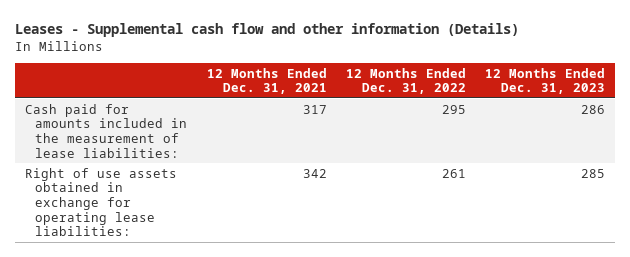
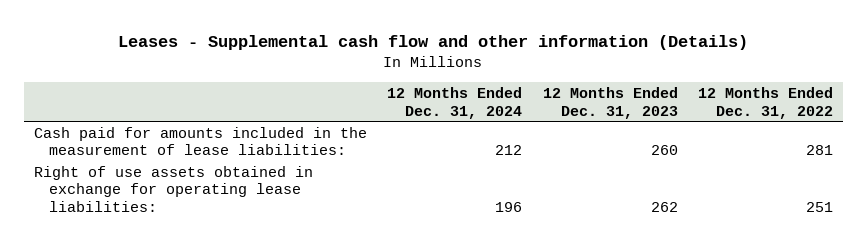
- | 12 Months Ended Dec. 31, 2021 | 12 Months Ended Dec. 31, 2022 | 12 Months Ended Dec. 31, 2023
+ | 12 Months Ended Dec. 31, 2024 | 12 Months Ended Dec. 31, 2023 | 12 Months Ended Dec. 31, 2022
- Cash paid for amounts included in the measurement of lease liabilities: | 317 | 295 | 286
- Right of use assets obtained in exchange for operating lease liabilities: | 342 | 261 | 285
+ Cash paid for amounts included in the measurement of lease liabilities: | 212 | 260 | 281
+ Right of use assets obtained in exchange for operating lease liabilities: | 196 | 262 | 251

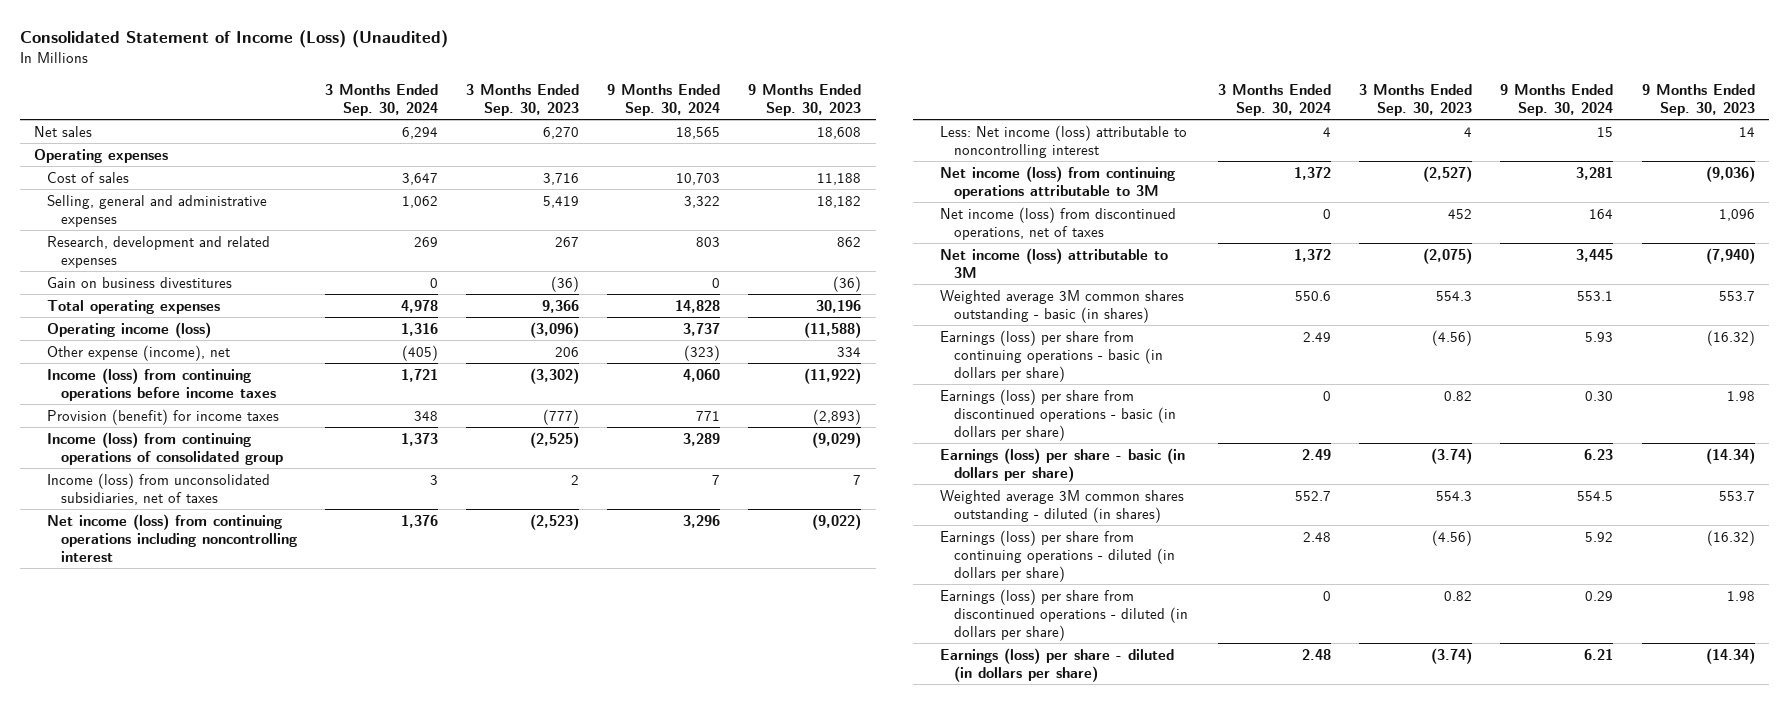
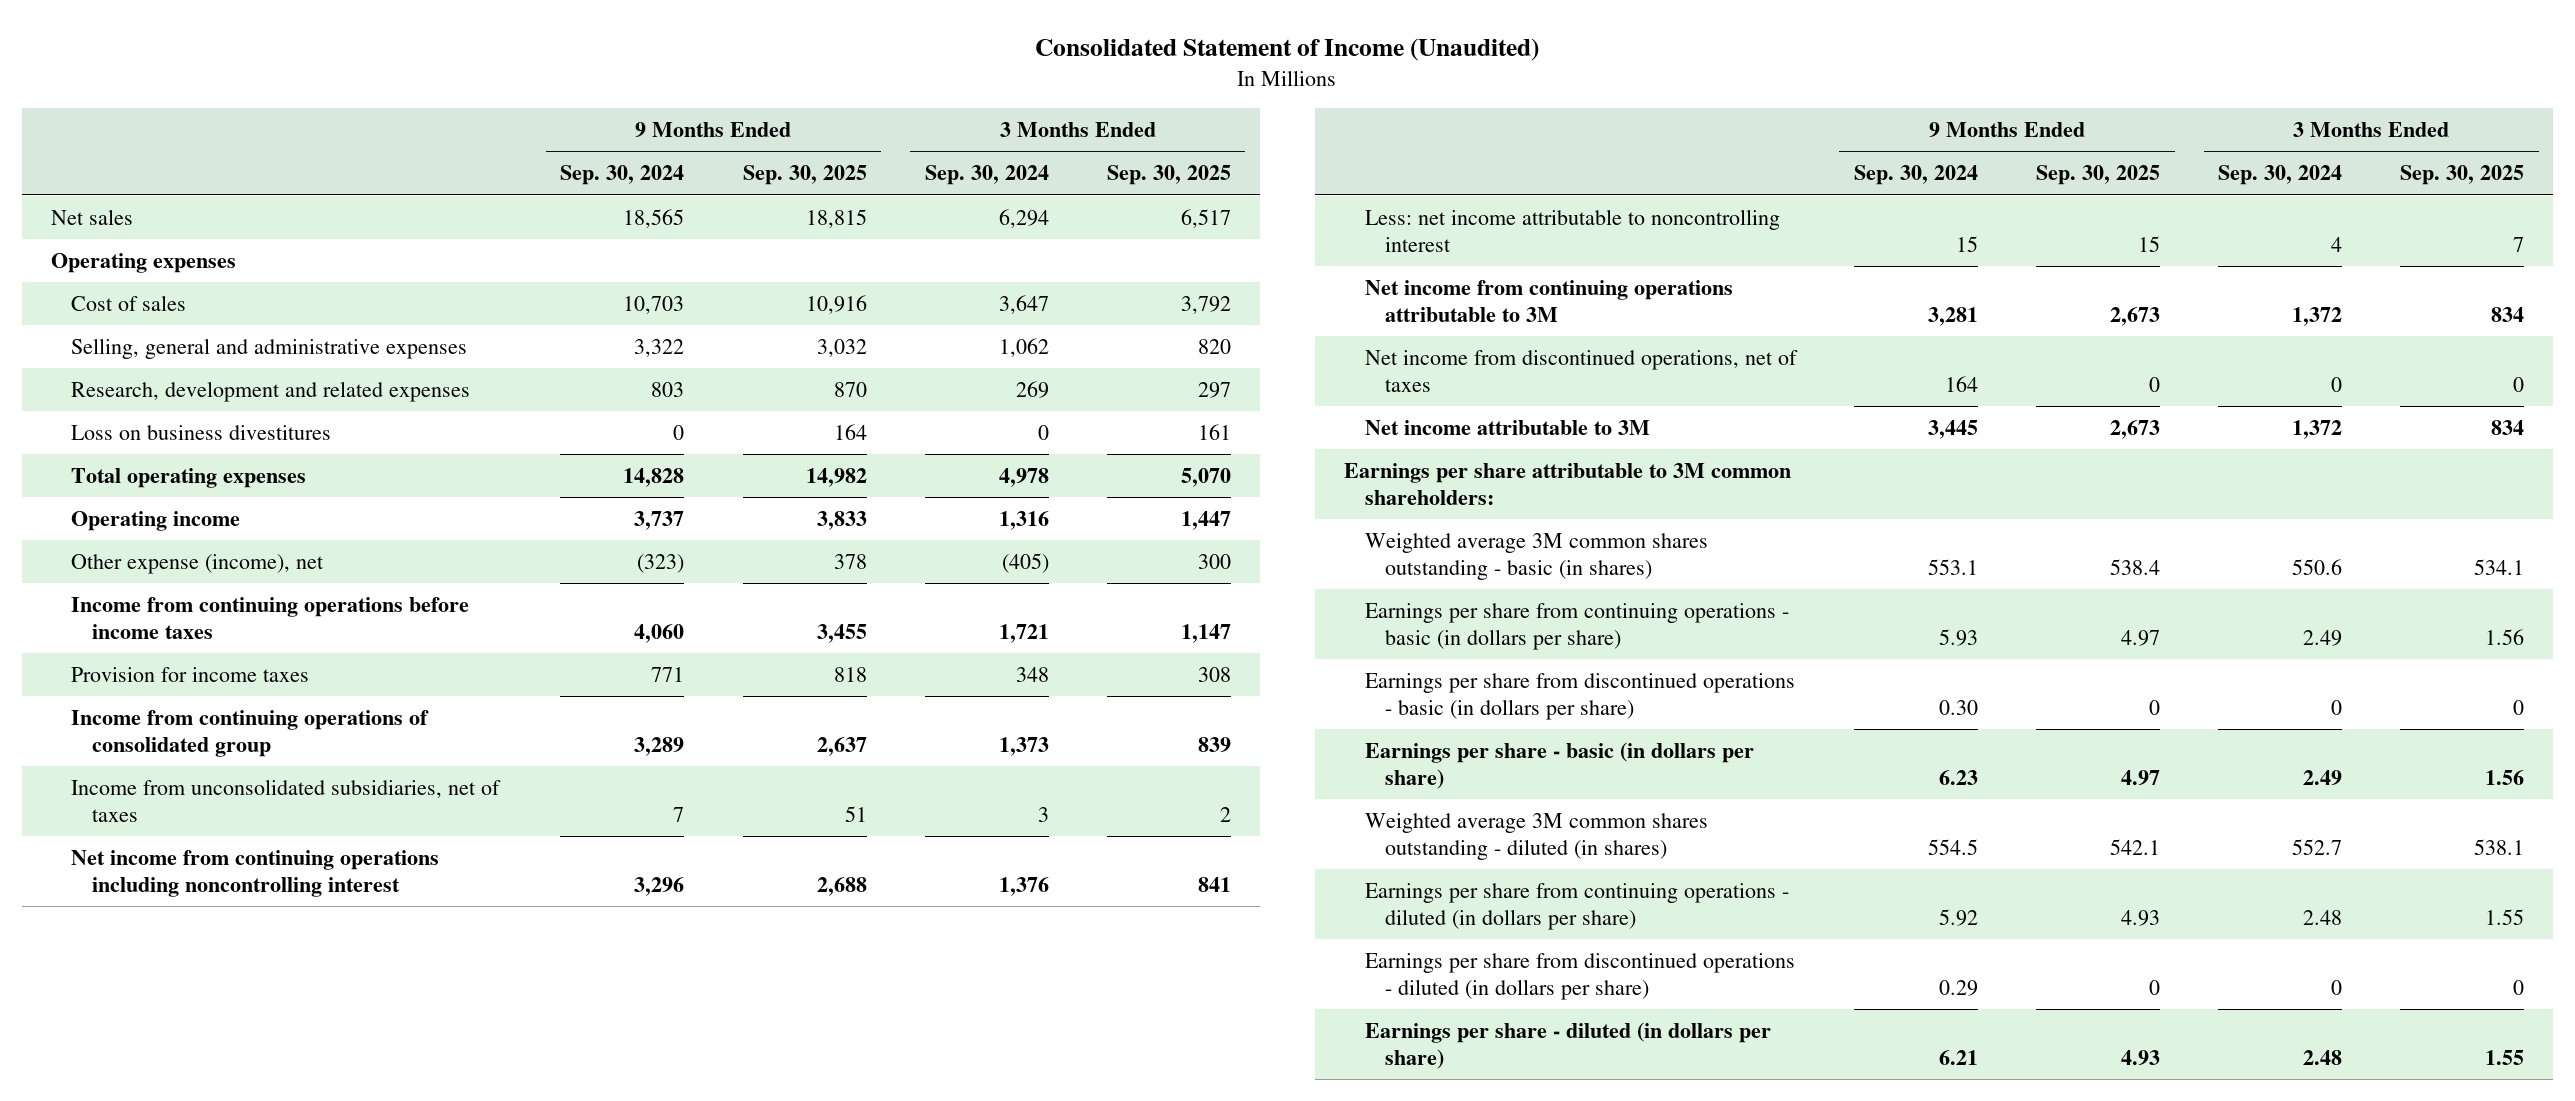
- Consolidated Statement of Income (Loss) (Unaudited)
+ Consolidated Statement of Income (Unaudited)
- | 3 Months Ended Sep. 30, 2024 | 3 Months Ended Sep. 30, 2023 | 9 Months Ended Sep. 30, 2024 | 9 Months Ended Sep. 30, 2023
+ | 9 Months Ended Sep. 30, 2024 | 9 Months Ended Sep. 30, 2025 | 3 Months Ended Sep. 30, 2024 | 3 Months Ended Sep. 30, 2025
- Gain on business divestitures | 0 | (36) | 0 | (36)
+ Loss on business divestitures | 0 | 164 | 0 | 161
- Operating income (loss) | 1,316 | (3,096) | 3,737 | (11,588)
+ Operating income | 3,737 | 3,833 | 1,316 | 1,447
- Income (loss) from continuing operations before income taxes | 1,721 | (3,302) | 4,060 | (11,922)
- Provision (benefit) for income taxes | 348 | (777) | 771 | (2,893)
- Income (loss) from continuing operations of consolidated group | 1,373 | (2,525) | 3,289 | (9,029)
- Income (loss) from unconsolidated subsidiaries, net of taxes | 3 | 2 | 7 | 7
- Net income (loss) from continuing operations including noncontrolling interest | 1,376 | (2,523) | 3,296 | (9,022)
- Less: Net income (loss) attributable to noncontrolling interest | 4 | 4 | 15 | 14
- Net income (loss) from continuing operations attributable to 3M | 1,372 | (2,527) | 3,281 | (9,036)
- Net income (loss) from discontinued operations, net of taxes | 0 | 452 | 164 | 1,096
- Net income (loss) attributable to 3M | 1,372 | (2,075) | 3,445 | (7,940)
+ Income from continuing operations before income taxes | 4,060 | 3,455 | 1,721 | 1,147
+ Provision for income taxes | 771 | 818 | 348 | 308
+ Income from continuing operations of consolidated group | 3,289 | 2,637 | 1,373 | 839
+ Income from unconsolidated subsidiaries, net of taxes | 7 | 51 | 3 | 2
+ Net income from continuing operations including noncontrolling interest | 3,296 | 2,688 | 1,376 | 841
+ Less: net income attributable to noncontrolling interest | 15 | 15 | 4 | 7
+ Net income from continuing operations attributable to 3M | 3,281 | 2,673 | 1,372 | 834
+ Net income from discontinued operations, net of taxes | 164 | 0 | 0 | 0
+ Net income attributable to 3M | 3,445 | 2,673 | 1,372 | 834
+ Earnings per share attributable to 3M common shareholders:
- Earnings (loss) per share from continuing operations - basic (in dollars per share) | 2.49 | (4.56) | 5.93 | (16.32)
- Earnings (loss) per share from discontinued operations - basic (in dollars per share) | 0 | 0.82 | 0.30 | 1.98
- Earnings (loss) per share - basic (in dollars per share) | 2.49 | (3.74) | 6.23 | (14.34)
+ Earnings per share from continuing operations - basic (in dollars per share) | 5.93 | 4.97 | 2.49 | 1.56
+ Earnings per share from discontinued operations - basic (in dollars per share) | 0.30 | 0 | 0 | 0
+ Earnings per share - basic (in dollars per share) | 6.23 | 4.97 | 2.49 | 1.56
- Earnings (loss) per share from continuing operations - diluted (in dollars per share) | 2.48 | (4.56) | 5.92 | (16.32)
- Earnings (loss) per share from discontinued operations - diluted (in dollars per share) | 0 | 0.82 | 0.29 | 1.98
- Earnings (loss) per share - diluted (in dollars per share) | 2.48 | (3.74) | 6.21 | (14.34)
+ Earnings per share from continuing operations - diluted (in dollars per share) | 5.92 | 4.93 | 2.48 | 1.55
+ Earnings per share from discontinued operations - diluted (in dollars per share) | 0.29 | 0 | 0 | 0
+ Earnings per share - diluted (in dollars per share) | 6.21 | 4.93 | 2.48 | 1.55

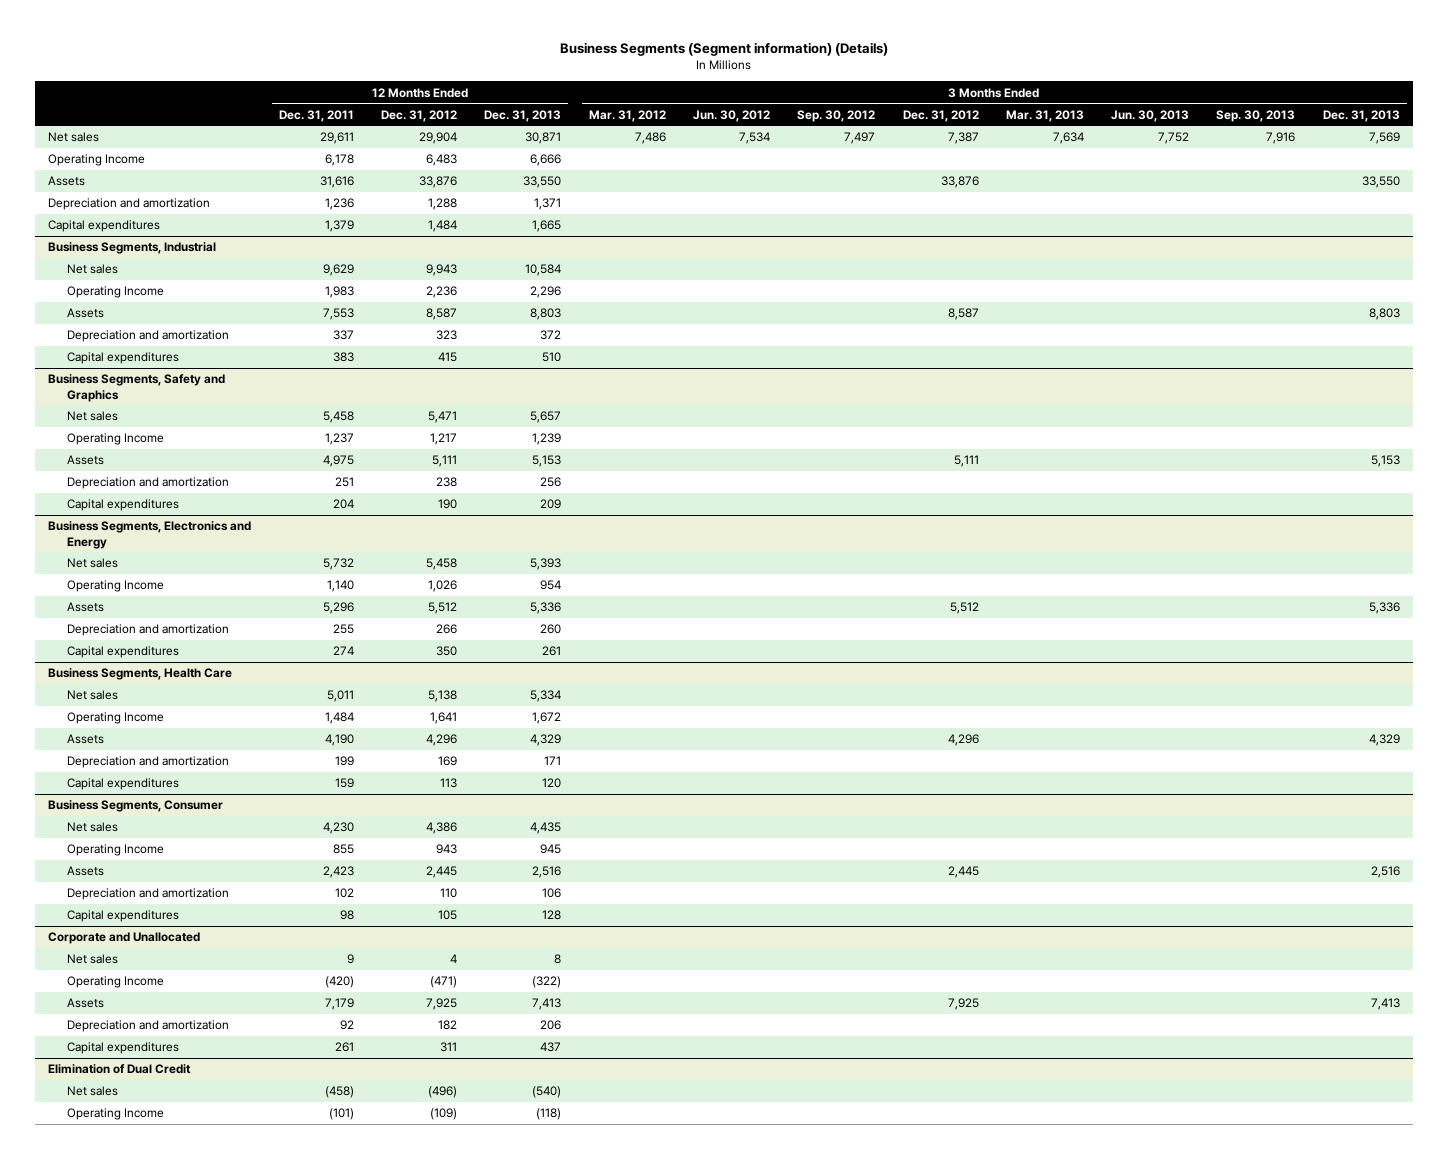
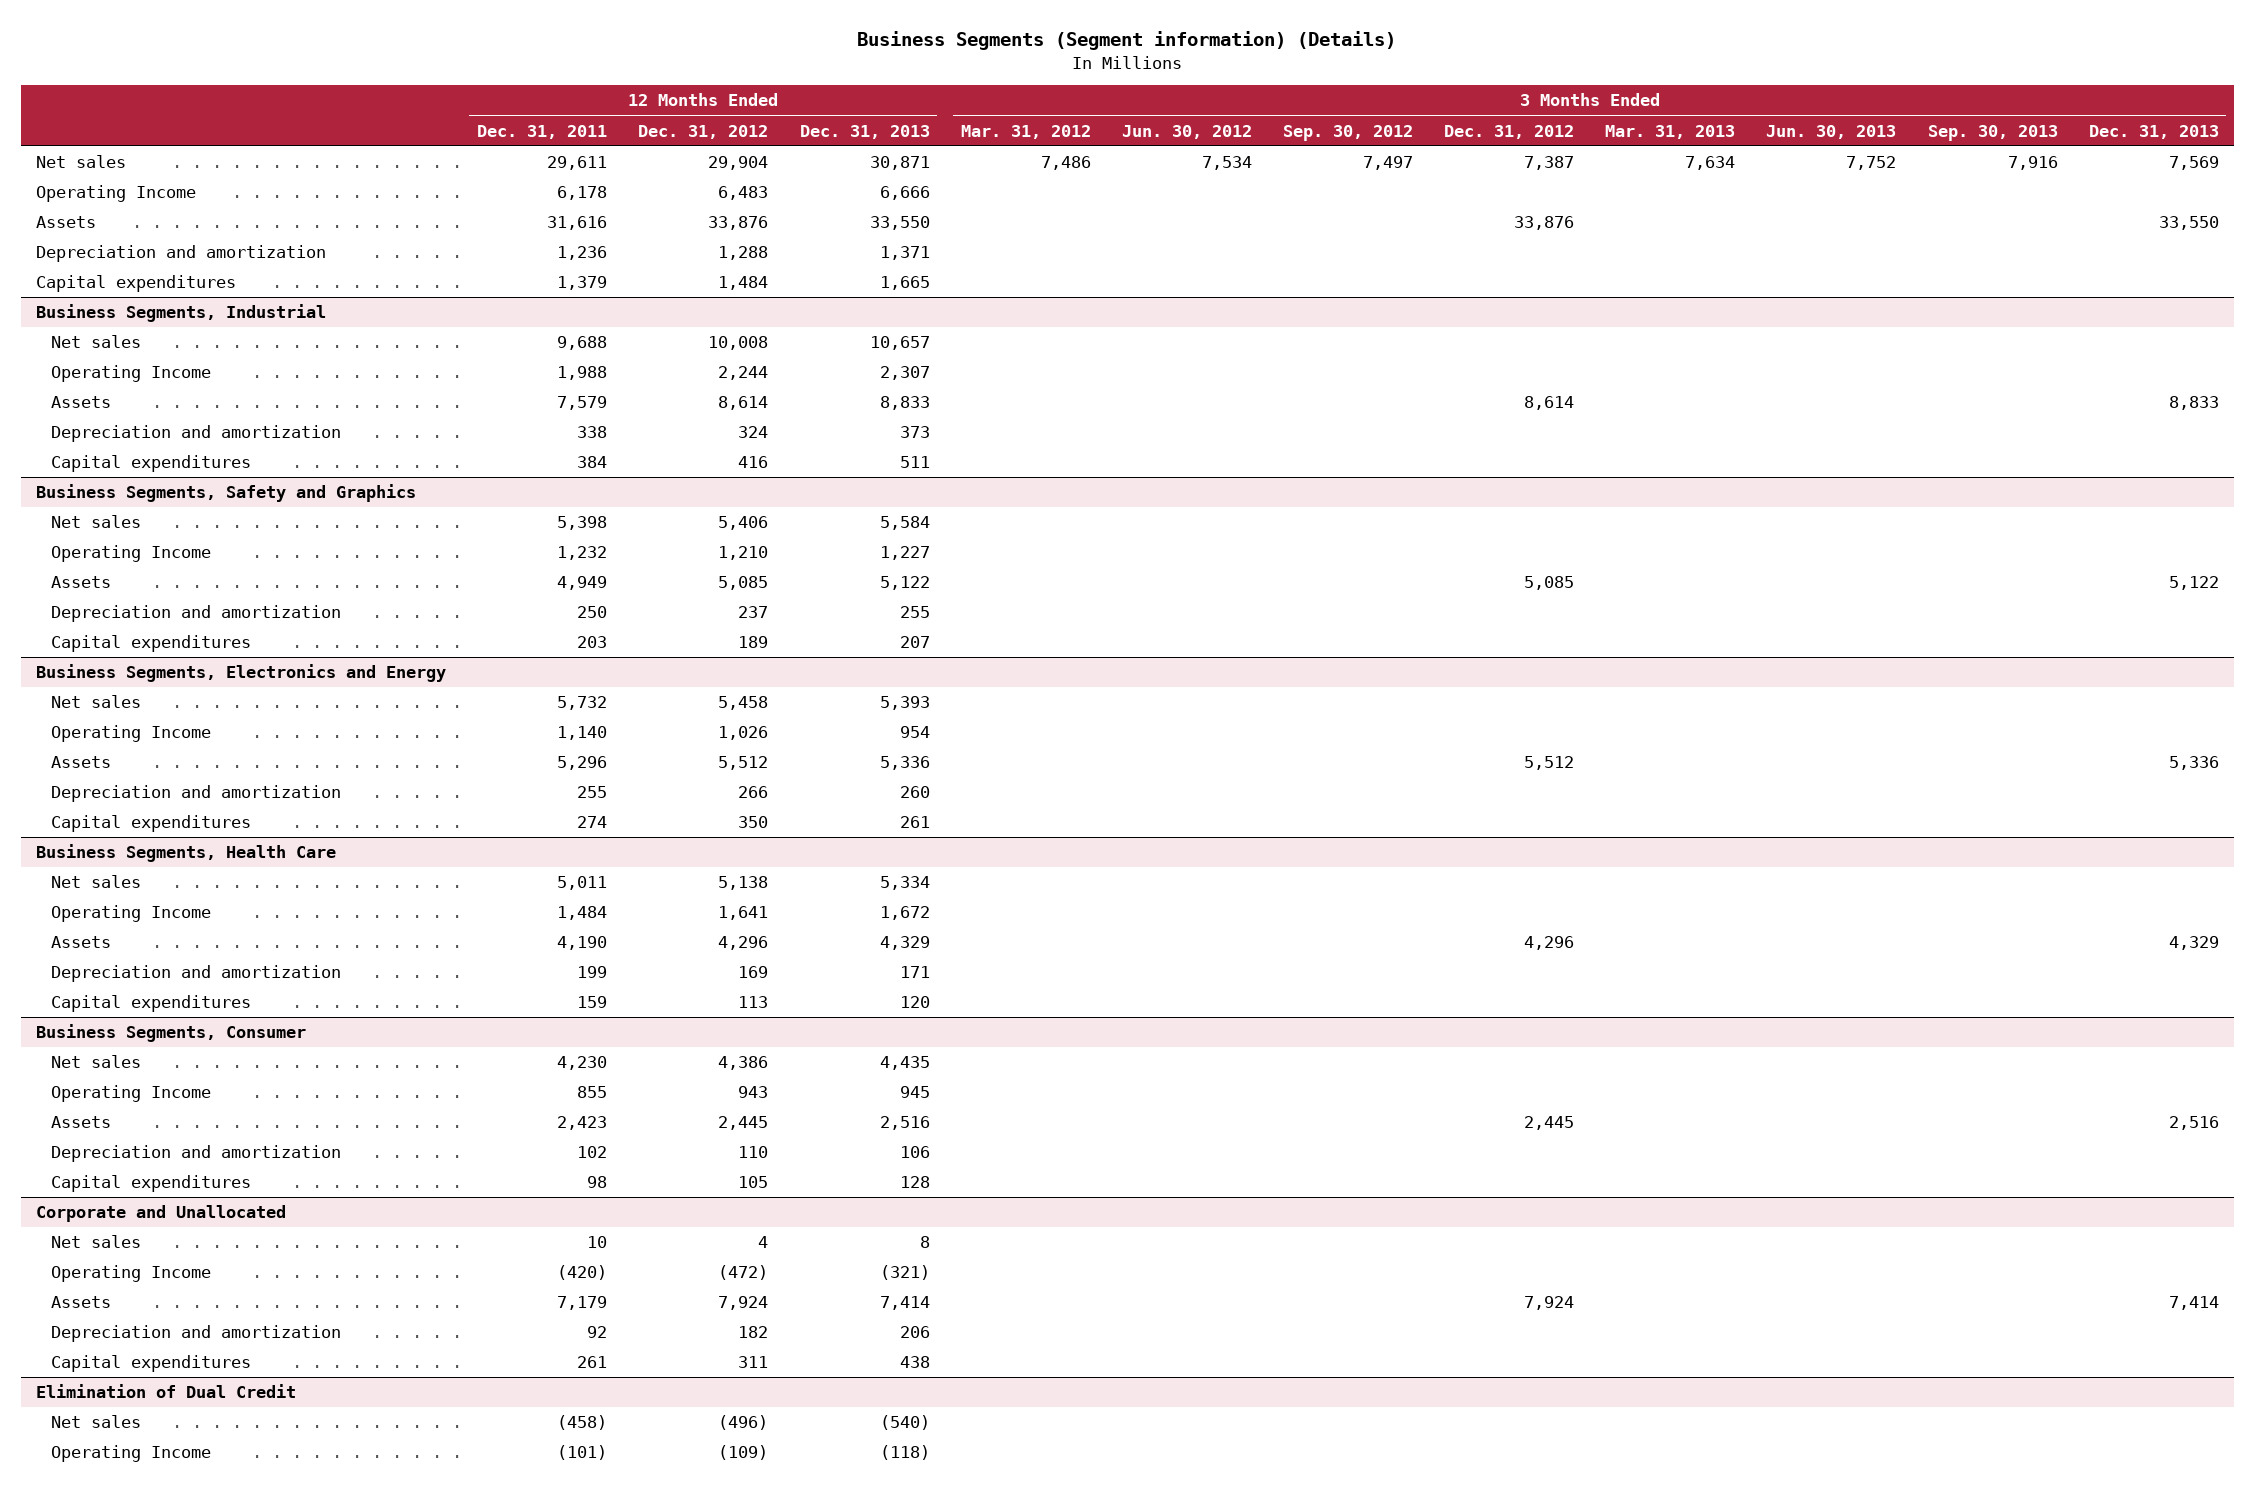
@ Business Segments, Industrial
- Net sales | 9,629 | 9,943 | 10,584 | | | | | | | |
- Operating Income | 1,983 | 2,236 | 2,296 | | | | | | | |
- Assets | 7,553 | 8,587 | 8,803 | | | | 8,587 | | | | 8,803
- Depreciation and amortization | 337 | 323 | 372 | | | | | | | |
- Capital expenditures | 383 | 415 | 510 | | | | | | | |
+ Net sales | 9,688 | 10,008 | 10,657 | | | | | | | |
+ Operating Income | 1,988 | 2,244 | 2,307 | | | | | | | |
+ Assets | 7,579 | 8,614 | 8,833 | | | | 8,614 | | | | 8,833
+ Depreciation and amortization | 338 | 324 | 373 | | | | | | | |
+ Capital expenditures | 384 | 416 | 511 | | | | | | | |
@ Business Segments, Safety and Graphics
- Net sales | 5,458 | 5,471 | 5,657 | | | | | | | |
- Operating Income | 1,237 | 1,217 | 1,239 | | | | | | | |
- Assets | 4,975 | 5,111 | 5,153 | | | | 5,111 | | | | 5,153
- Depreciation and amortization | 251 | 238 | 256 | | | | | | | |
- Capital expenditures | 204 | 190 | 209 | | | | | | | |
+ Net sales | 5,398 | 5,406 | 5,584 | | | | | | | |
+ Operating Income | 1,232 | 1,210 | 1,227 | | | | | | | |
+ Assets | 4,949 | 5,085 | 5,122 | | | | 5,085 | | | | 5,122
+ Depreciation and amortization | 250 | 237 | 255 | | | | | | | |
+ Capital expenditures | 203 | 189 | 207 | | | | | | | |
@ Corporate and Unallocated
- Net sales | 9 | 4 | 8 | | | | | | | |
- Operating Income | (420) | (471) | (322) | | | | | | | |
- Assets | 7,179 | 7,925 | 7,413 | | | | 7,925 | | | | 7,413
+ Net sales | 10 | 4 | 8 | | | | | | | |
+ Operating Income | (420) | (472) | (321) | | | | | | | |
+ Assets | 7,179 | 7,924 | 7,414 | | | | 7,924 | | | | 7,414
- Capital expenditures | 261 | 311 | 437 | | | | | | | |
+ Capital expenditures | 261 | 311 | 438 | | | | | | | |

